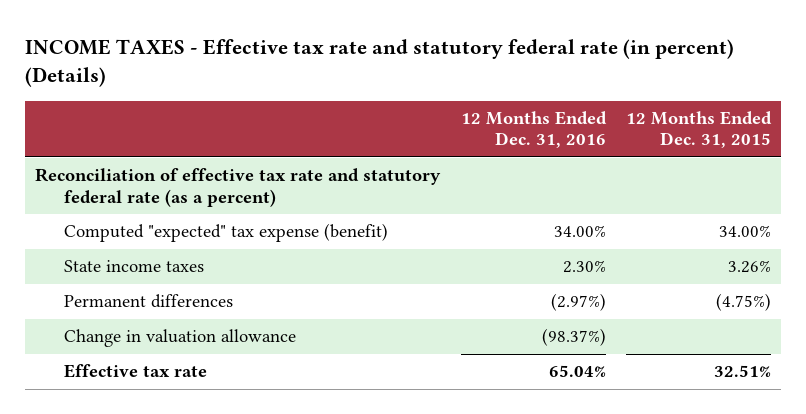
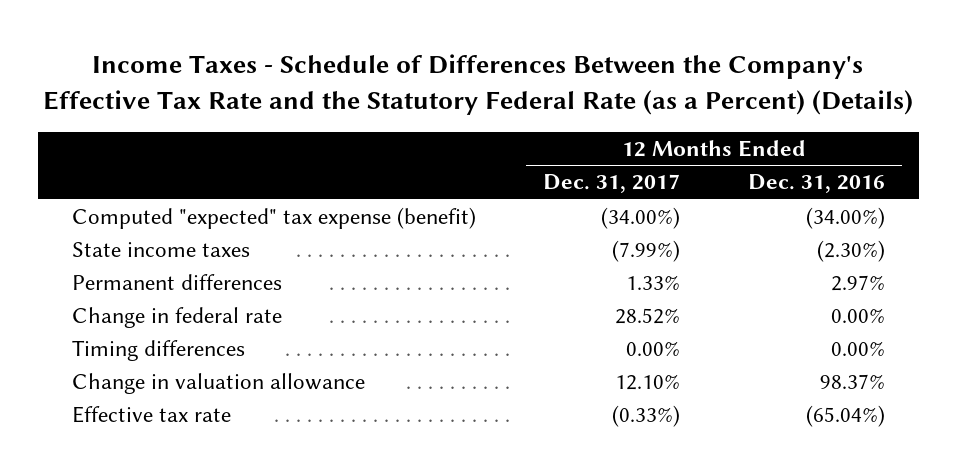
- INCOME TAXES - Effective tax rate and statutory federal rate (in percent) (Details)
+ Income Taxes - Schedule of Differences Between the Company's Effective Tax Rate and the Statutory Federal Rate (as a Percent) (Details)
- | 12 Months Ended Dec. 31, 2016 | 12 Months Ended Dec. 31, 2015
+ | 12 Months Ended Dec. 31, 2017 | 12 Months Ended Dec. 31, 2016
- Reconciliation of effective tax rate and statutory federal rate (as a percent)
- Computed "expected" tax expense (benefit) | 34.00% | 34.00%
- State income taxes | 2.30% | 3.26%
- Permanent differences | (2.97%) | (4.75%)
- Change in valuation allowance | (98.37%) |
- Effective tax rate | 65.04% | 32.51%
+ Computed "expected" tax expense (benefit) | (34.00%) | (34.00%)
+ State income taxes | (7.99%) | (2.30%)
+ Permanent differences | 1.33% | 2.97%
+ Change in federal rate | 28.52% | 0.00%
+ Timing differences | 0.00% | 0.00%
+ Change in valuation allowance | 12.10% | 98.37%
+ Effective tax rate | (0.33%) | (65.04%)

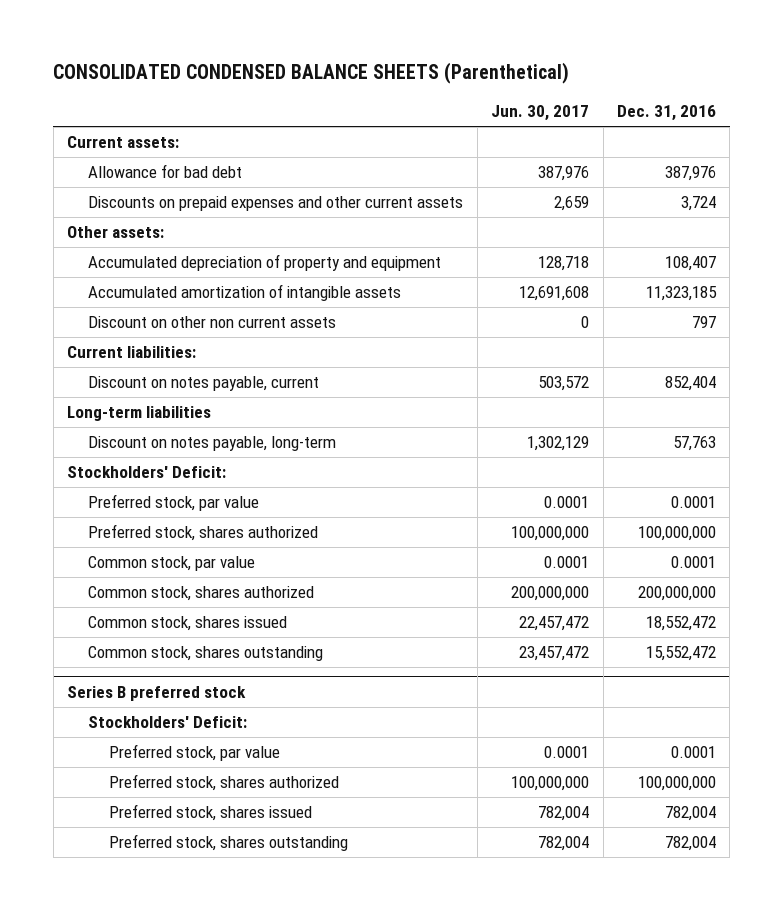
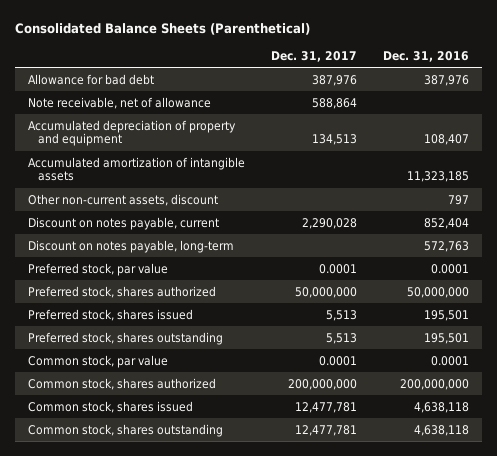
- CONSOLIDATED CONDENSED BALANCE SHEETS (Parenthetical)
+ Consolidated Balance Sheets (Parenthetical)
- | Jun. 30, 2017 | Dec. 31, 2016
+ | Dec. 31, 2017 | Dec. 31, 2016
- Current assets:
- Discounts on prepaid expenses and other current assets | 2,659 | 3,724
- Other assets:
+ Note receivable, net of allowance | 588,864 |
- Discount on other non current assets | 0 | 797
- Current liabilities:
+ Other non-current assets, discount | | 797
- Long-term liabilities
- Discount on notes payable, long-term | 1,302,129 | 57,763
- Stockholders' Deficit:
+ Discount on notes payable, long-term | | 572,763
- Preferred stock, shares authorized | 100,000,000 | 100,000,000
+ Preferred stock, shares authorized | 50,000,000 | 50,000,000
+ Preferred stock, shares issued | 5,513 | 195,501
+ Preferred stock, shares outstanding | 5,513 | 195,501
- Common stock, shares issued | 22,457,472 | 18,552,472
- Common stock, shares outstanding | 23,457,472 | 15,552,472
- Series B preferred stock
- Stockholders' Deficit:
- Preferred stock, par value | 0.0001 | 0.0001
- Preferred stock, shares authorized | 100,000,000 | 100,000,000
- Preferred stock, shares issued | 782,004 | 782,004
- Preferred stock, shares outstanding | 782,004 | 782,004
+ Common stock, shares issued | 12,477,781 | 4,638,118
+ Common stock, shares outstanding | 12,477,781 | 4,638,118

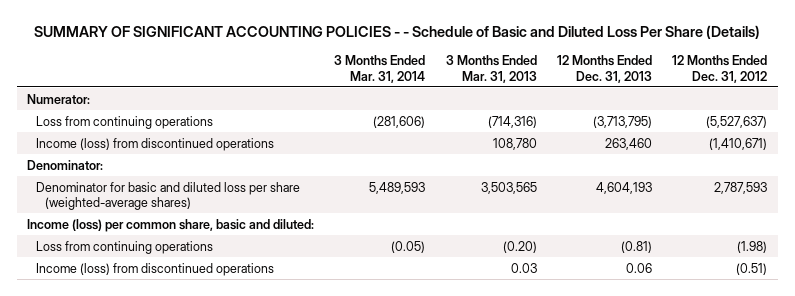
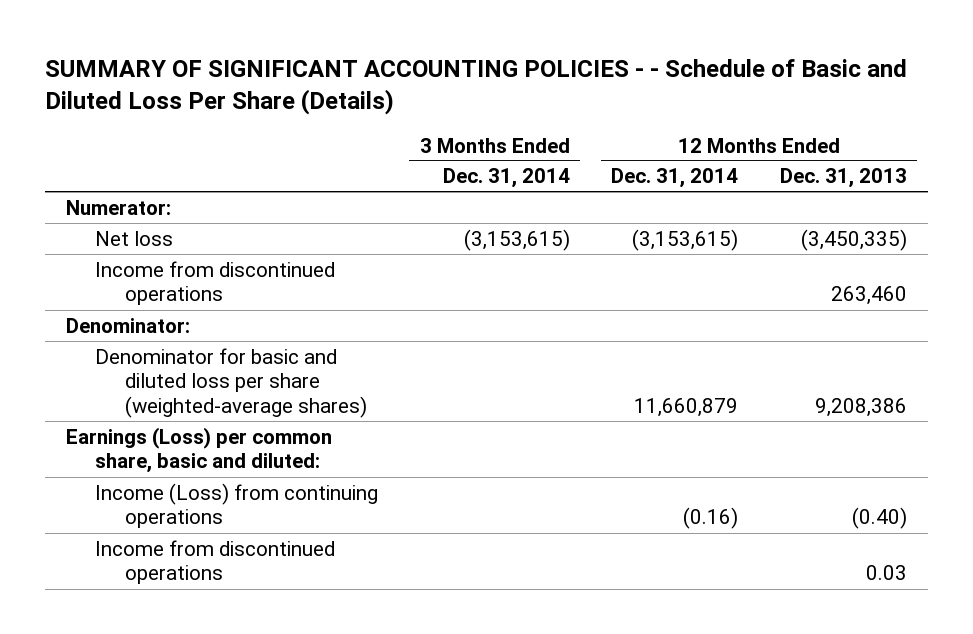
- | 3 Months Ended Mar. 31, 2014 | 3 Months Ended Mar. 31, 2013 | 12 Months Ended Dec. 31, 2013 | 12 Months Ended Dec. 31, 2012
+ | 3 Months Ended Dec. 31, 2014 | 12 Months Ended Dec. 31, 2014 | 12 Months Ended Dec. 31, 2013
- Loss from continuing operations | (281,606) | (714,316) | (3,713,795) | (5,527,637)
- Income (loss) from discontinued operations | | 108,780 | 263,460 | (1,410,671)
+ Net loss | (3,153,615) | (3,153,615) | (3,450,335)
+ Income from discontinued operations | | | 263,460
- Denominator for basic and diluted loss per share (weighted-average shares) | 5,489,593 | 3,503,565 | 4,604,193 | 2,787,593
- Income (loss) per common share, basic and diluted:
- Loss from continuing operations | (0.05) | (0.20) | (0.81) | (1.98)
- Income (loss) from discontinued operations | | 0.03 | 0.06 | (0.51)
+ Denominator for basic and diluted loss per share (weighted-average shares) | | 11,660,879 | 9,208,386
+ Earnings (Loss) per common share, basic and diluted:
+ Income (Loss) from continuing operations | | (0.16) | (0.40)
+ Income from discontinued operations | | | 0.03

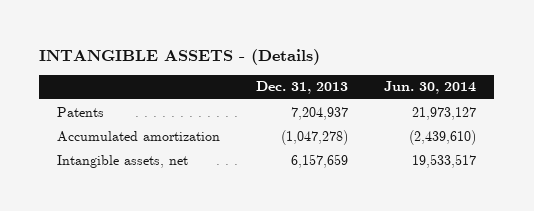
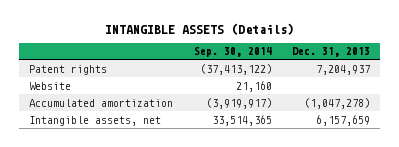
- INTANGIBLE ASSETS - (Details)
+ INTANGIBLE ASSETS (Details)
- | Dec. 31, 2013 | Jun. 30, 2014
+ | Sep. 30, 2014 | Dec. 31, 2013
- Patents | 7,204,937 | 21,973,127
+ Patent rights | (37,413,122) | 7,204,937
+ Website | 21,160 |

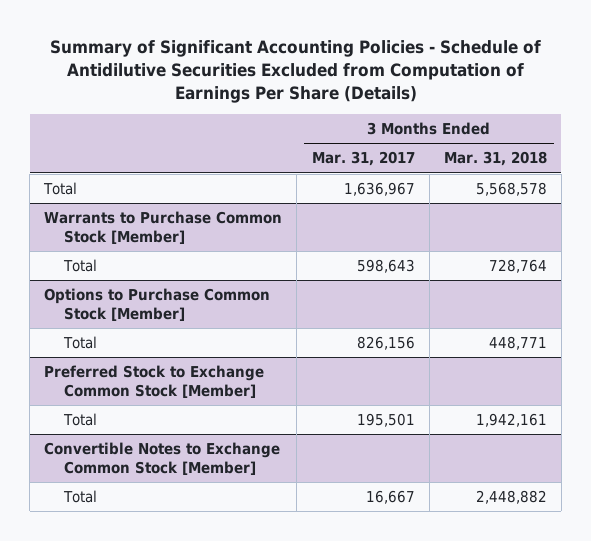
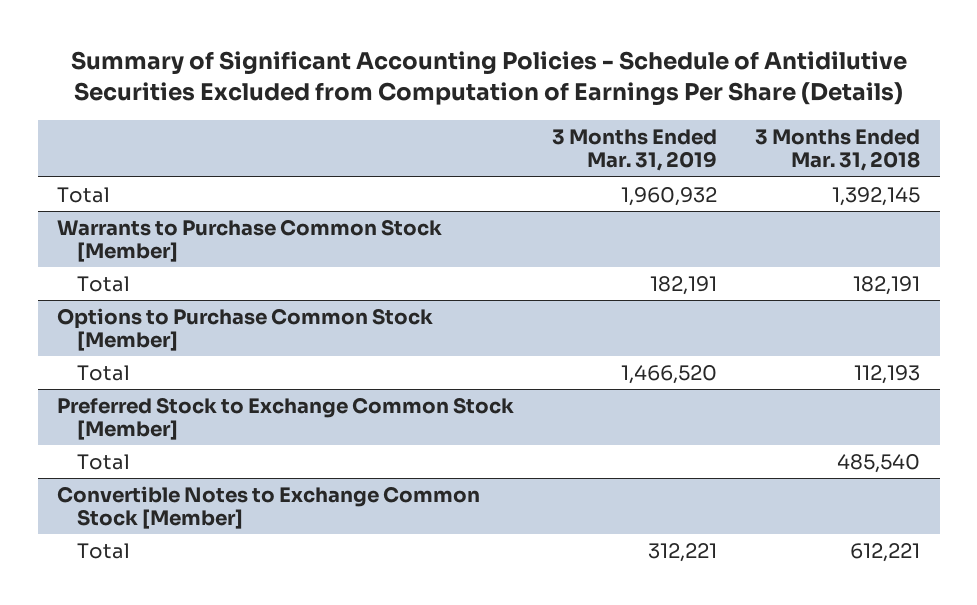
- | 3 Months Ended Mar. 31, 2017 | 3 Months Ended Mar. 31, 2018
+ | 3 Months Ended Mar. 31, 2019 | 3 Months Ended Mar. 31, 2018
- Total | 1,636,967 | 5,568,578
+ Total | 1,960,932 | 1,392,145
@ Warrants to Purchase Common Stock [Member]
- Total | 598,643 | 728,764
+ Total | 182,191 | 182,191
@ Options to Purchase Common Stock [Member]
- Total | 826,156 | 448,771
+ Total | 1,466,520 | 112,193
@ Preferred Stock to Exchange Common Stock [Member]
- Total | 195,501 | 1,942,161
+ Total | | 485,540
@ Convertible Notes to Exchange Common Stock [Member]
- Total | 16,667 | 2,448,882
+ Total | 312,221 | 612,221

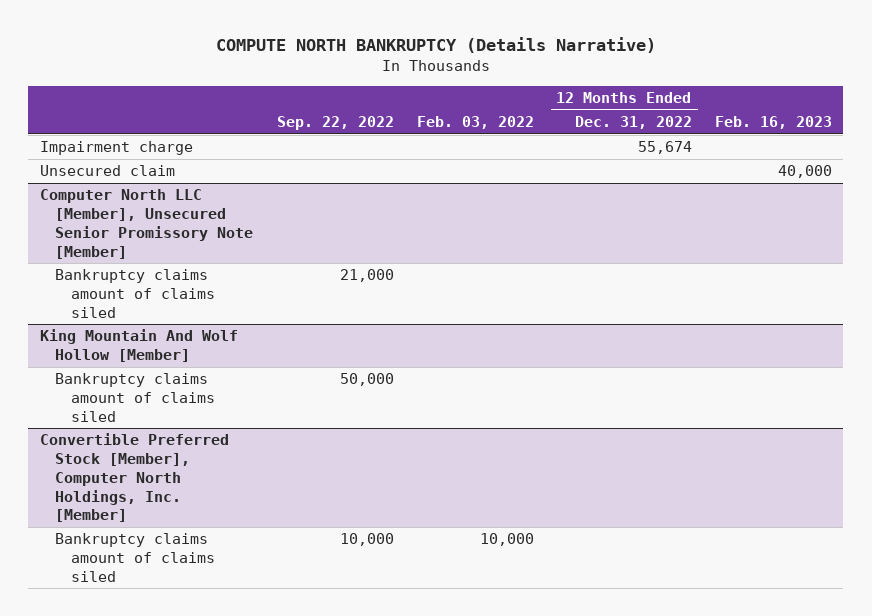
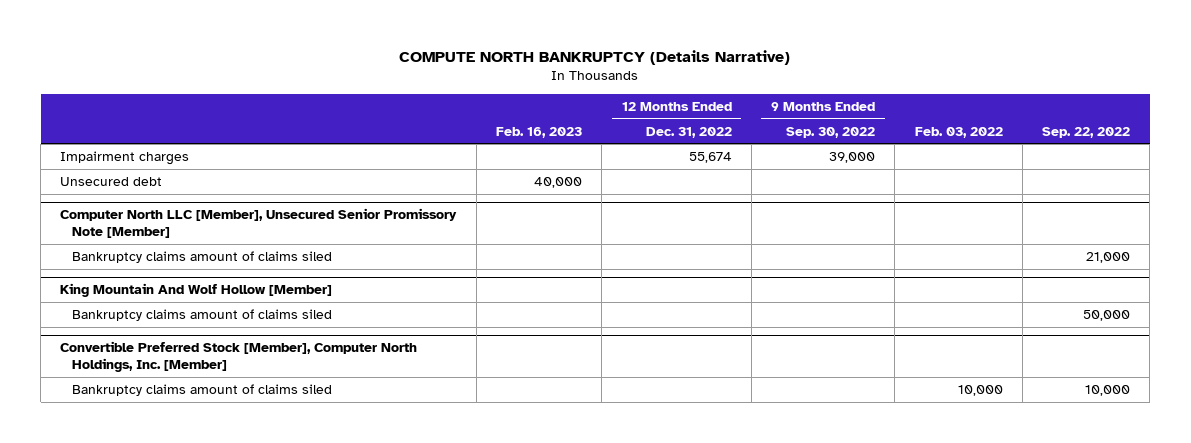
- | Sep. 22, 2022 | Feb. 03, 2022 | 12 Months Ended Dec. 31, 2022 | Feb. 16, 2023
+ | Feb. 16, 2023 | 12 Months Ended Dec. 31, 2022 | 9 Months Ended Sep. 30, 2022 | Feb. 03, 2022 | Sep. 22, 2022
- Impairment charge | | | 55,674 |
- Unsecured claim | | | | 40,000
+ Impairment charges | | 55,674 | 39,000 | |
+ Unsecured debt | 40,000 | | | |

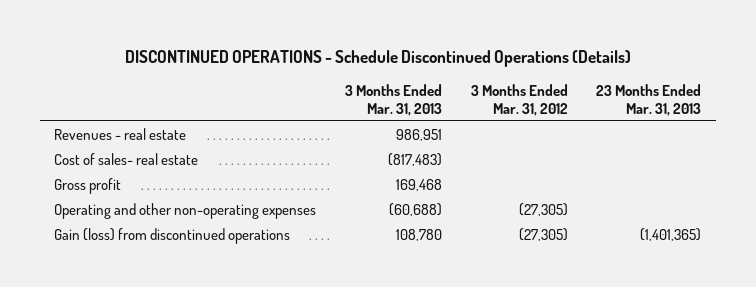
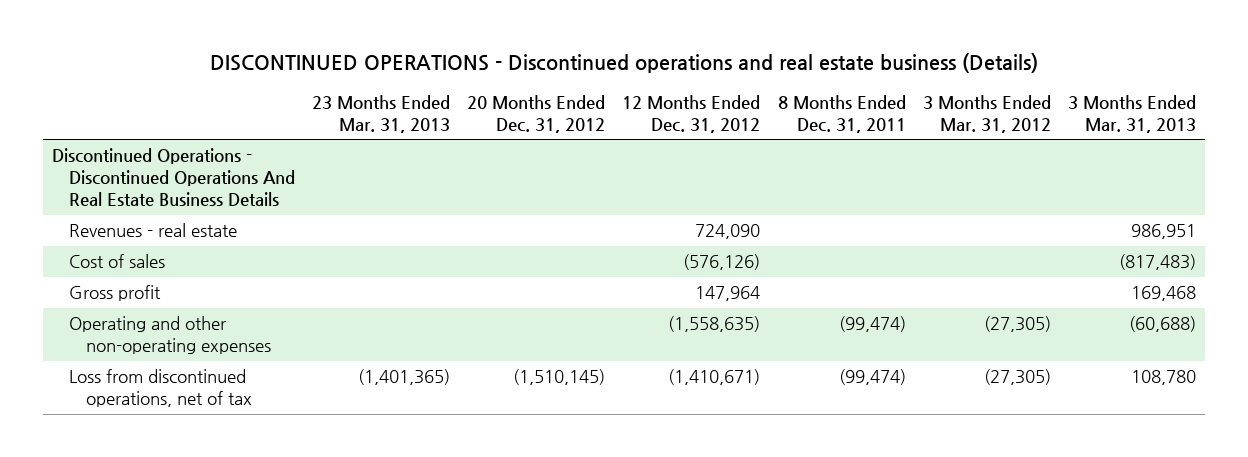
- DISCONTINUED OPERATIONS - Schedule Discontinued Operations (Details)
+ DISCONTINUED OPERATIONS - Discontinued operations and real estate business (Details)
- | 3 Months Ended Mar. 31, 2013 | 3 Months Ended Mar. 31, 2012 | 23 Months Ended Mar. 31, 2013
+ | 23 Months Ended Mar. 31, 2013 | 20 Months Ended Dec. 31, 2012 | 12 Months Ended Dec. 31, 2012 | 8 Months Ended Dec. 31, 2011 | 3 Months Ended Mar. 31, 2012 | 3 Months Ended Mar. 31, 2013
+ Discontinued Operations - Discontinued Operations And Real Estate Business Details
- Cost of sales- real estate | (817,483) | |
+ Cost of sales | | | (576,126) | | | (817,483)
- Gain (loss) from discontinued operations | 108,780 | (27,305) | (1,401,365)
+ Loss from discontinued operations, net of tax | (1,401,365) | (1,510,145) | (1,410,671) | (99,474) | (27,305) | 108,780

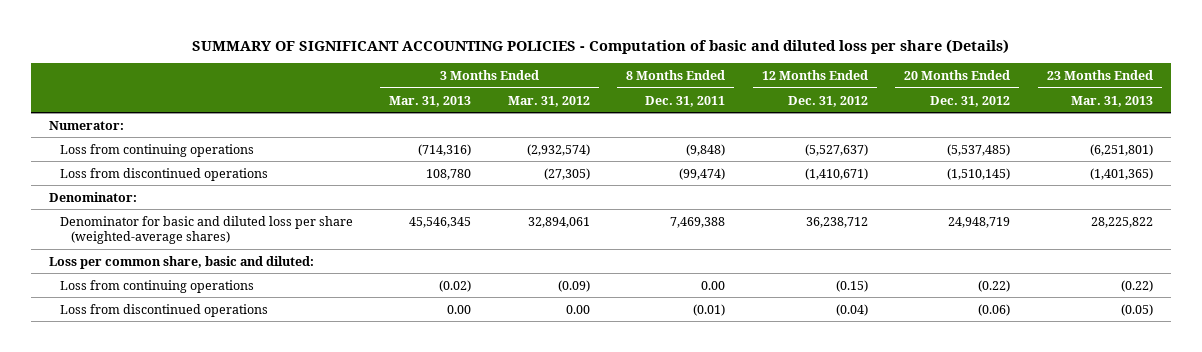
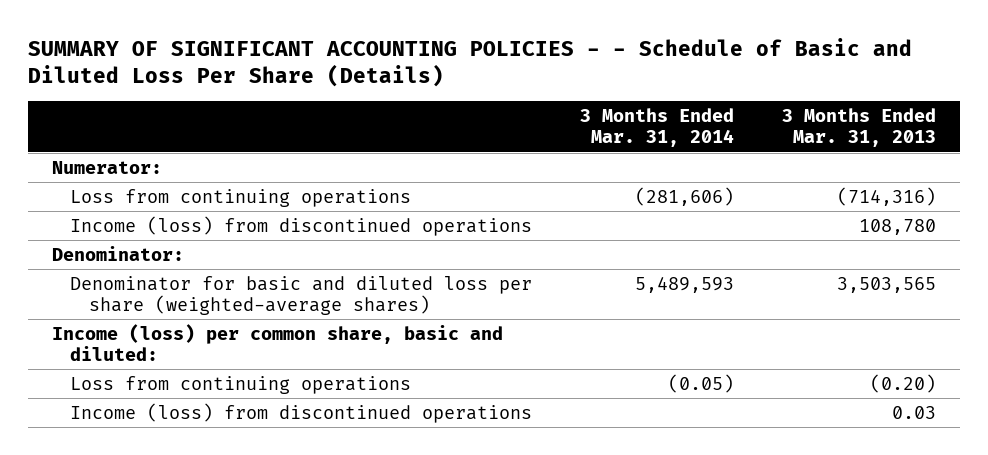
- SUMMARY OF SIGNIFICANT ACCOUNTING POLICIES - Computation of basic and diluted loss per share (Details)
+ SUMMARY OF SIGNIFICANT ACCOUNTING POLICIES - - Schedule of Basic and Diluted Loss Per Share (Details)
- | 3 Months Ended Mar. 31, 2013 | 3 Months Ended Mar. 31, 2012 | 8 Months Ended Dec. 31, 2011 | 12 Months Ended Dec. 31, 2012 | 20 Months Ended Dec. 31, 2012 | 23 Months Ended Mar. 31, 2013
+ | 3 Months Ended Mar. 31, 2014 | 3 Months Ended Mar. 31, 2013
- Loss from discontinued operations | 108,780 | (27,305) | (99,474) | (1,410,671) | (1,510,145) | (1,401,365)
+ Income (loss) from discontinued operations | | 108,780
- Denominator for basic and diluted loss per share (weighted-average shares) | 45,546,345 | 32,894,061 | 7,469,388 | 36,238,712 | 24,948,719 | 28,225,822
- Loss per common share, basic and diluted:
- Loss from continuing operations | (0.02) | (0.09) | 0.00 | (0.15) | (0.22) | (0.22)
- Loss from discontinued operations | 0.00 | 0.00 | (0.01) | (0.04) | (0.06) | (0.05)
+ Denominator for basic and diluted loss per share (weighted-average shares) | 5,489,593 | 3,503,565
+ Income (loss) per common share, basic and diluted:
+ Loss from continuing operations | (0.05) | (0.20)
+ Income (loss) from discontinued operations | | 0.03

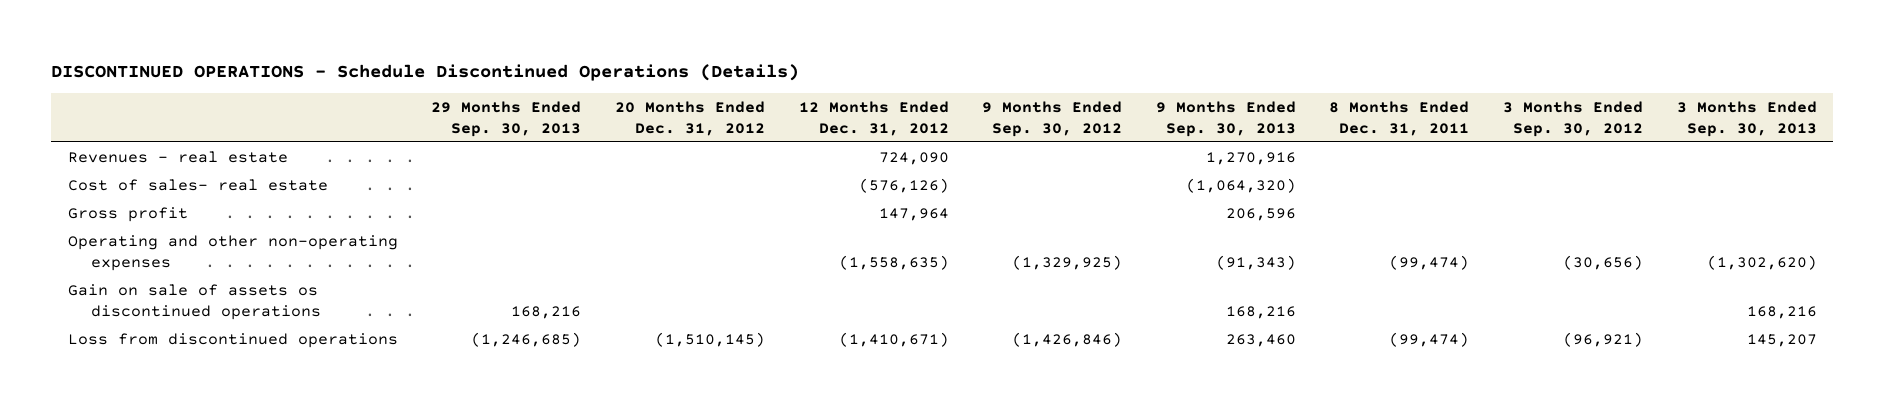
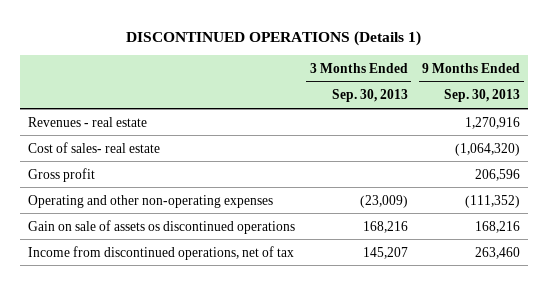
- DISCONTINUED OPERATIONS - Schedule Discontinued Operations (Details)
+ DISCONTINUED OPERATIONS (Details 1)
- | 29 Months Ended Sep. 30, 2013 | 20 Months Ended Dec. 31, 2012 | 12 Months Ended Dec. 31, 2012 | 9 Months Ended Sep. 30, 2012 | 9 Months Ended Sep. 30, 2013 | 8 Months Ended Dec. 31, 2011 | 3 Months Ended Sep. 30, 2012 | 3 Months Ended Sep. 30, 2013
+ | 3 Months Ended Sep. 30, 2013 | 9 Months Ended Sep. 30, 2013
- Operating and other non-operating expenses | | | (1,558,635) | (1,329,925) | (91,343) | (99,474) | (30,656) | (1,302,620)
+ Operating and other non-operating expenses | (23,009) | (111,352)
- Loss from discontinued operations | (1,246,685) | (1,510,145) | (1,410,671) | (1,426,846) | 263,460 | (99,474) | (96,921) | 145,207
+ Income from discontinued operations, net of tax | 145,207 | 263,460

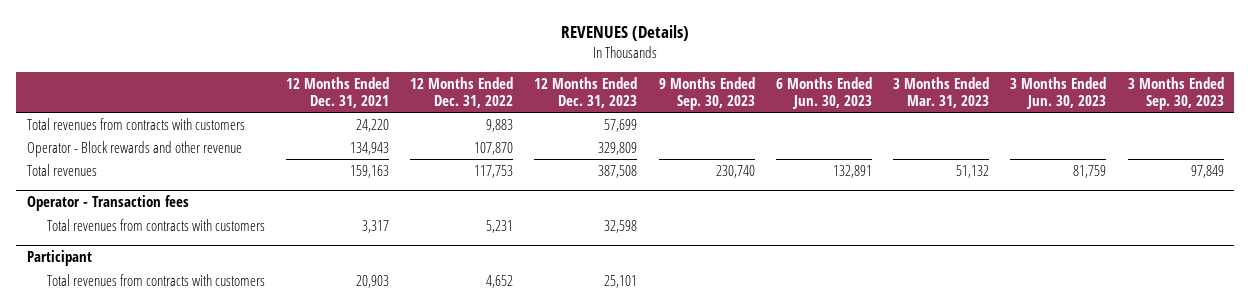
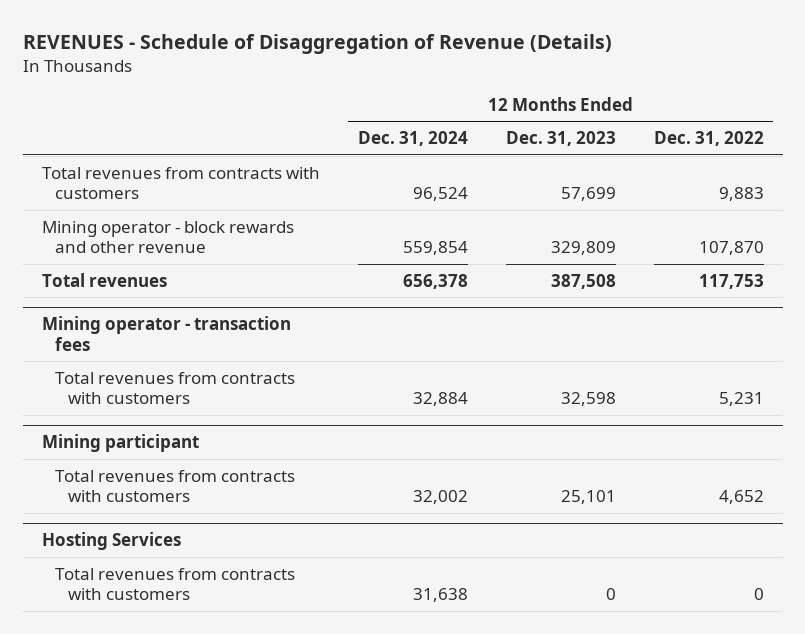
- REVENUES (Details)
+ REVENUES - Schedule of Disaggregation of Revenue (Details)
- | 12 Months Ended Dec. 31, 2021 | 12 Months Ended Dec. 31, 2022 | 12 Months Ended Dec. 31, 2023 | 9 Months Ended Sep. 30, 2023 | 6 Months Ended Jun. 30, 2023 | 3 Months Ended Mar. 31, 2023 | 3 Months Ended Jun. 30, 2023 | 3 Months Ended Sep. 30, 2023
+ | 12 Months Ended Dec. 31, 2024 | 12 Months Ended Dec. 31, 2023 | 12 Months Ended Dec. 31, 2022
- Operator - Block rewards and other revenue | 134,943 | 107,870 | 329,809 | | | | |
+ Mining operator - block rewards and other revenue | 559,854 | 329,809 | 107,870
- Operator - Transaction fees
+ Mining operator - transaction fees
- Participant
+ Mining participant
+ Hosting Services
+ Total revenues from contracts with customers | 31,638 | 0 | 0

